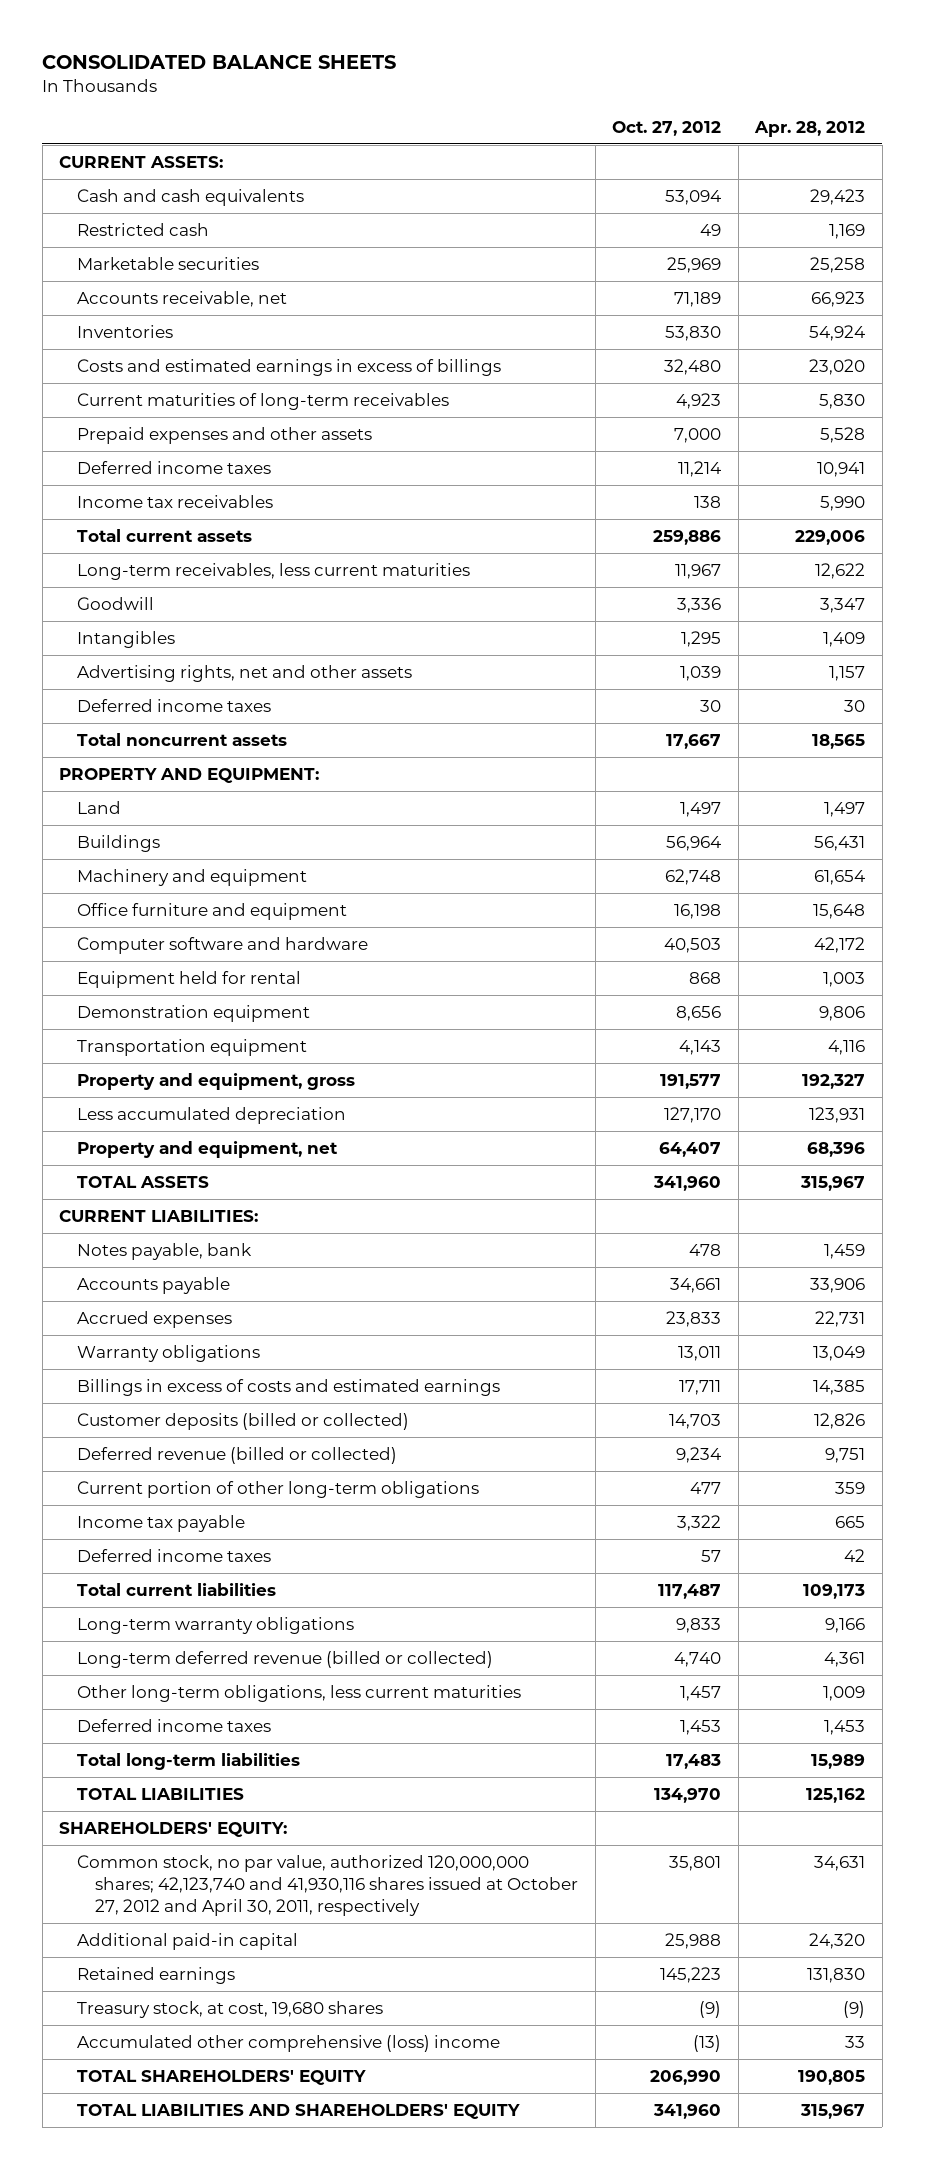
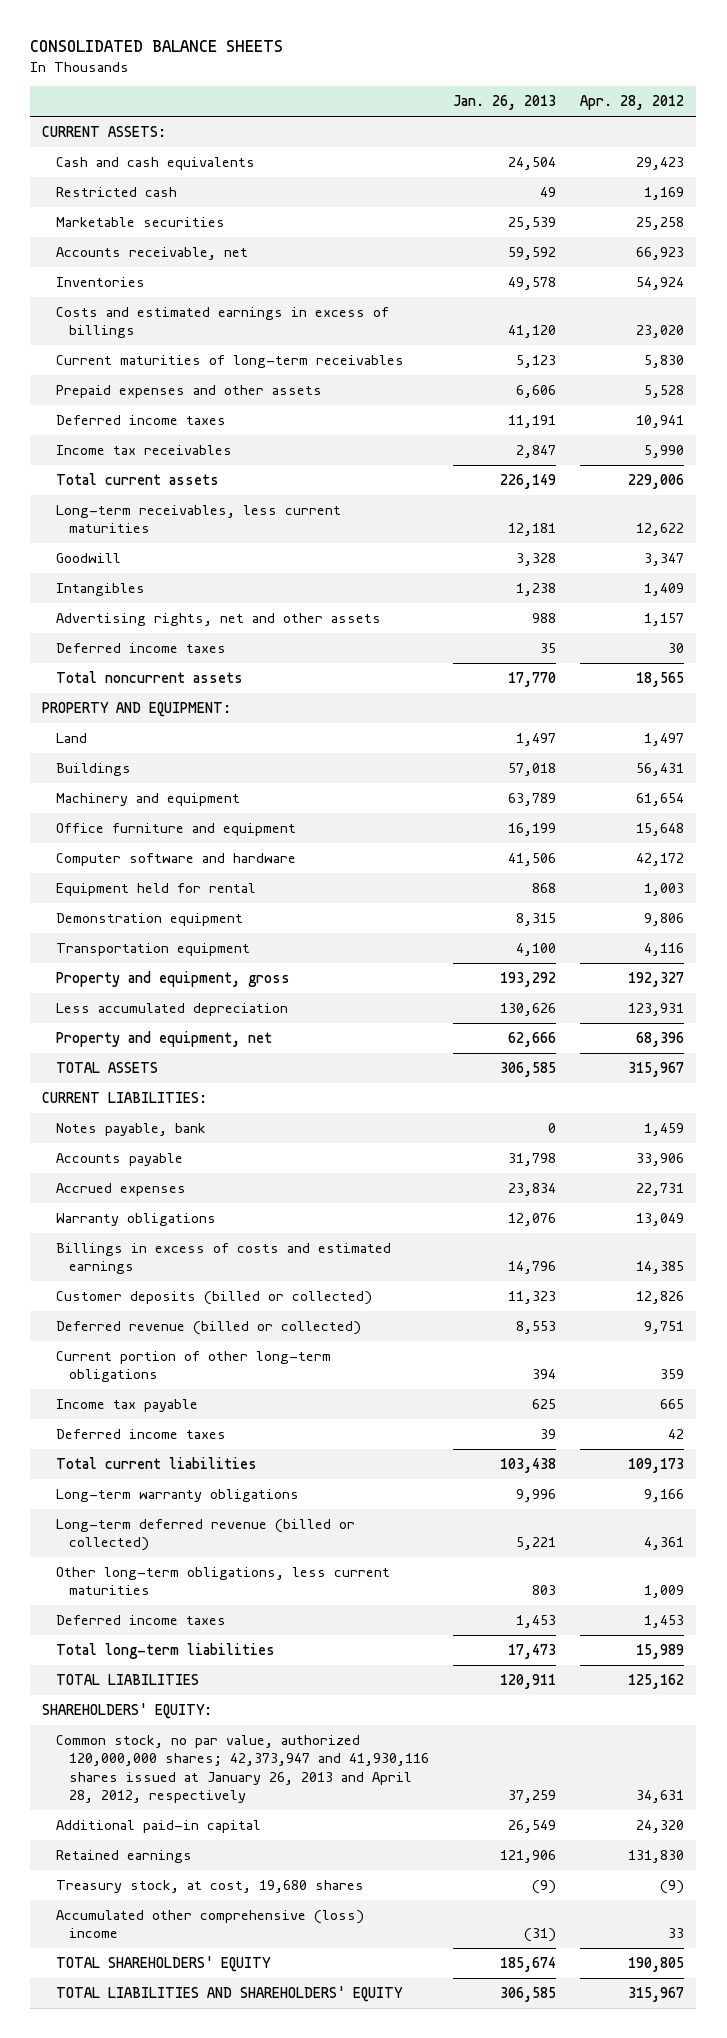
- | Oct. 27, 2012 | Apr. 28, 2012
+ | Jan. 26, 2013 | Apr. 28, 2012
- Common stock, no par value, authorized 120,000,000 shares; 42,123,740 and 41,930,116 shares issued at October 27, 2012 and April 30, 2011, respectively | 35,801 | 34,631
+ Common stock, no par value, authorized 120,000,000 shares; 42,373,947 and 41,930,116 shares issued at January 26, 2013 and April 28, 2012, respectively | 37,259 | 34,631

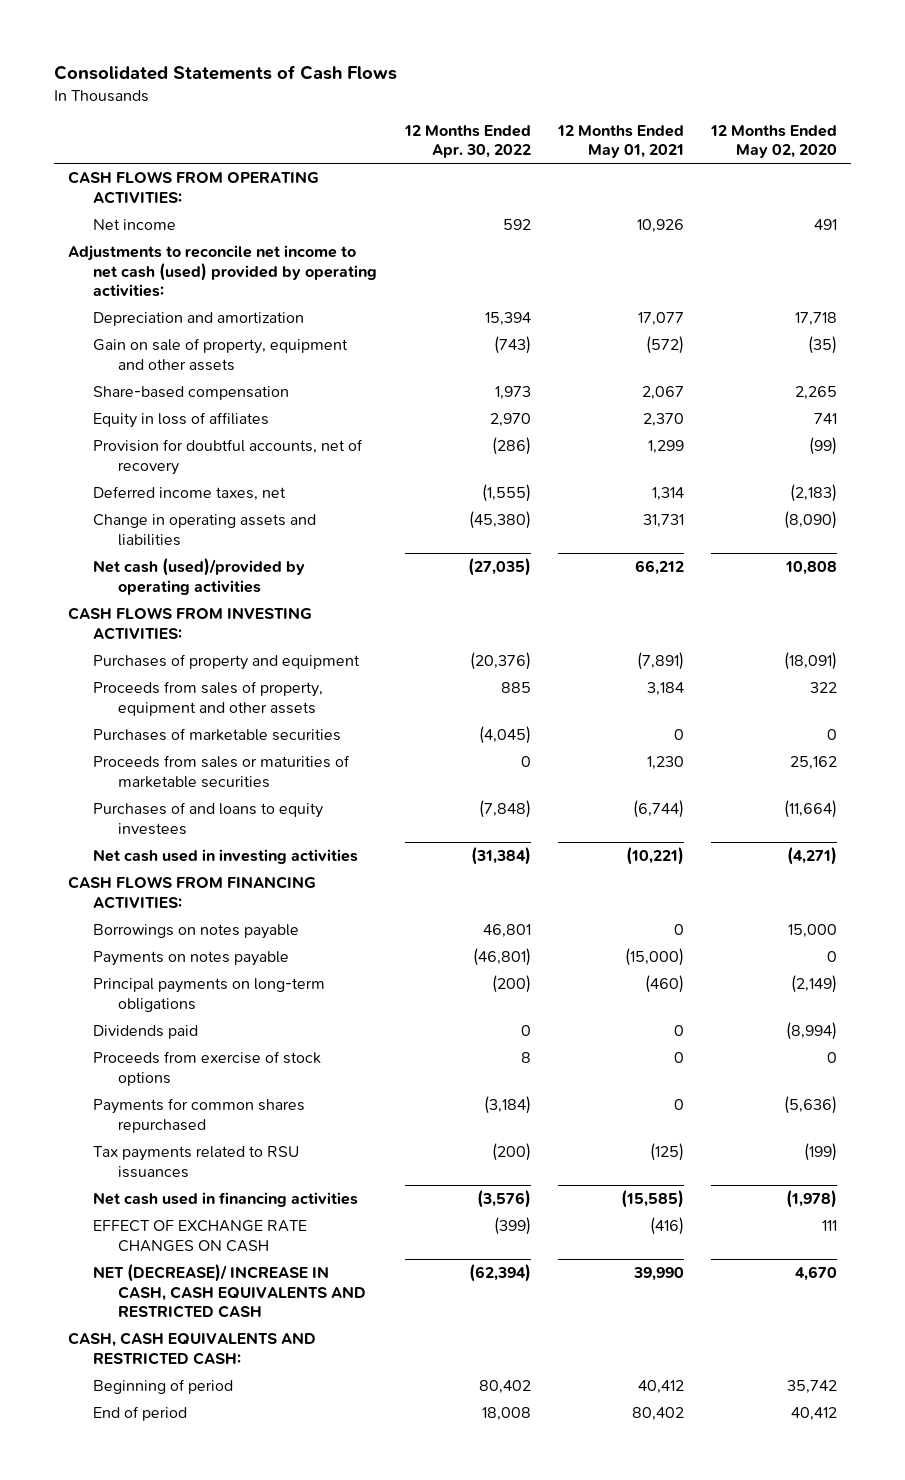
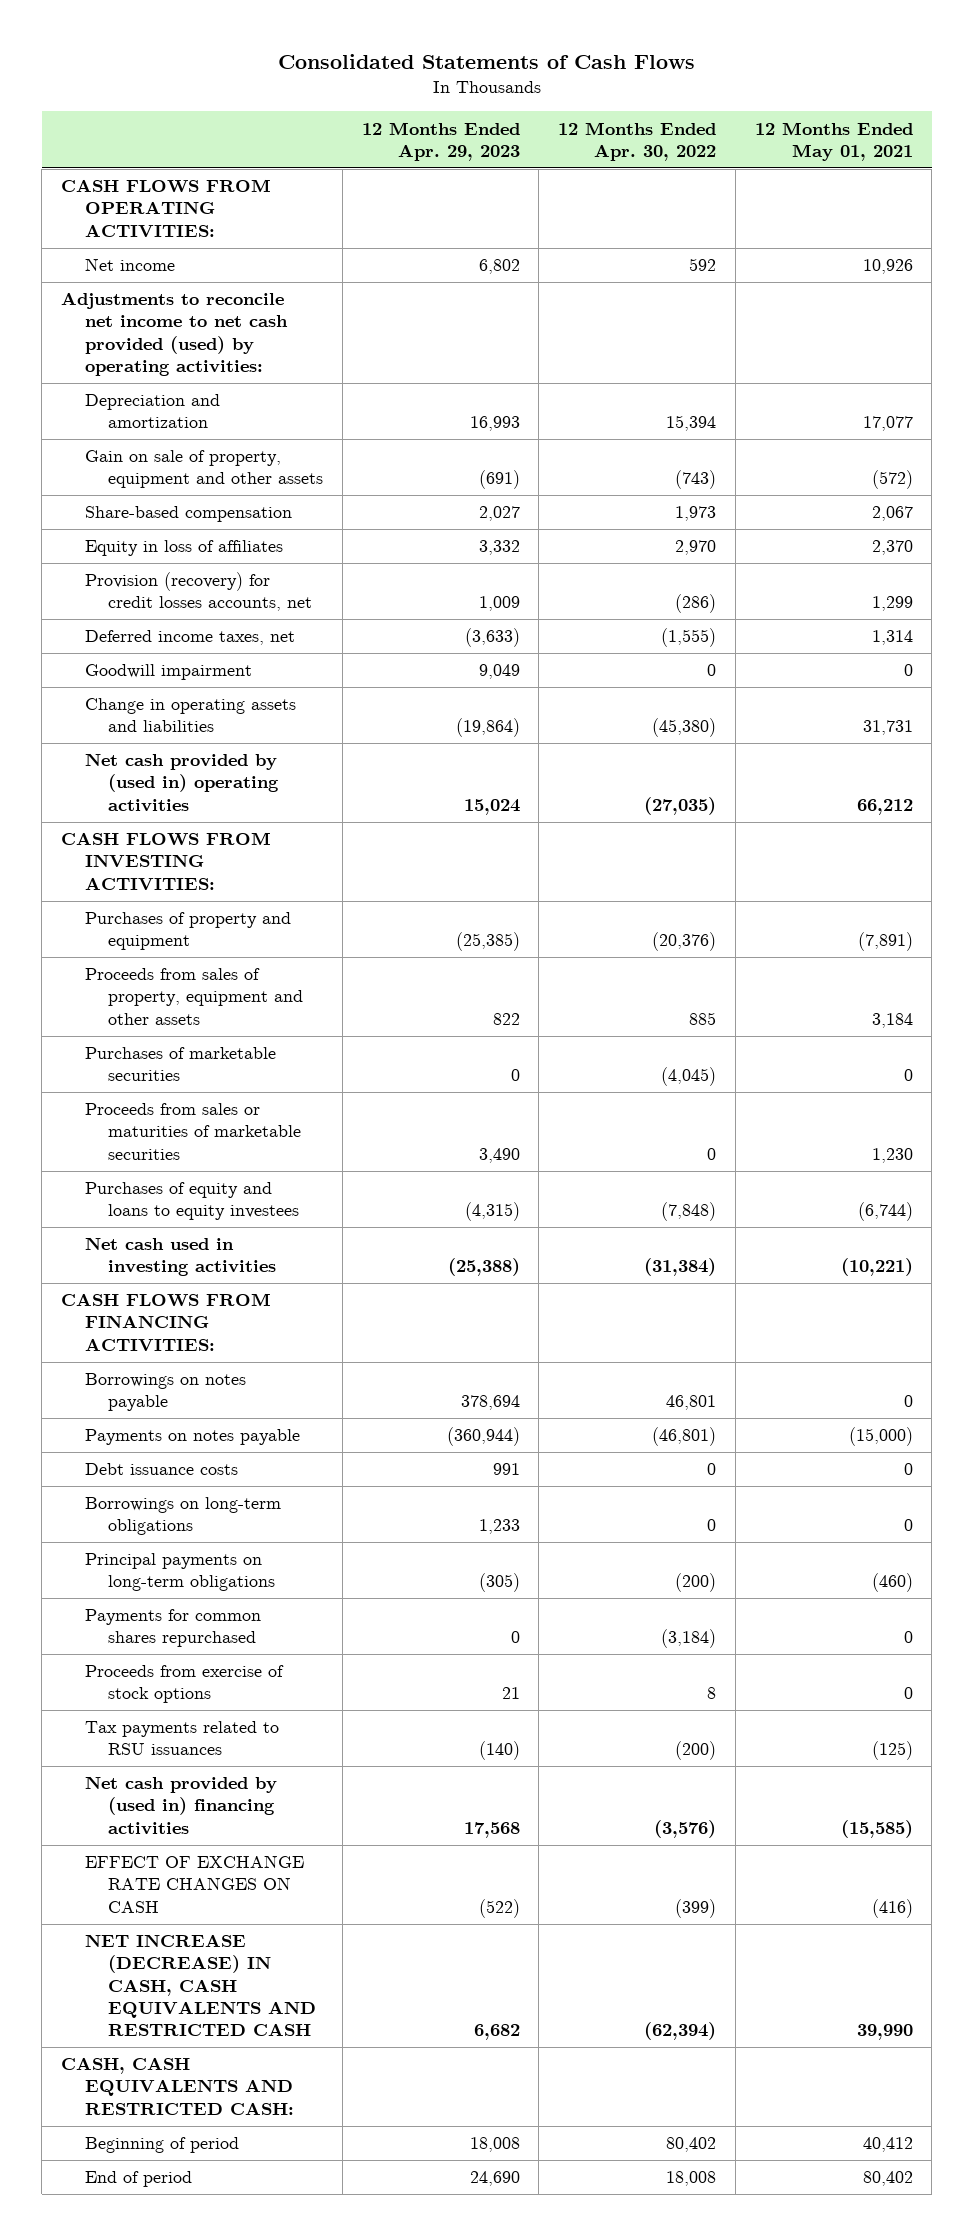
- | 12 Months Ended Apr. 30, 2022 | 12 Months Ended May 01, 2021 | 12 Months Ended May 02, 2020
+ | 12 Months Ended Apr. 29, 2023 | 12 Months Ended Apr. 30, 2022 | 12 Months Ended May 01, 2021
- Adjustments to reconcile net income to net cash (used) provided by operating activities:
+ Adjustments to reconcile net income to net cash provided (used) by operating activities:
- Provision for doubtful accounts, net of recovery | (286) | 1,299 | (99)
+ Provision (recovery) for credit losses accounts, net | 1,009 | (286) | 1,299
+ Goodwill impairment | 9,049 | 0 | 0
- Net cash (used)/provided by operating activities | (27,035) | 66,212 | 10,808
+ Net cash provided by (used in) operating activities | 15,024 | (27,035) | 66,212
- Purchases of and loans to equity investees | (7,848) | (6,744) | (11,664)
+ Purchases of equity and loans to equity investees | (4,315) | (7,848) | (6,744)
+ Debt issuance costs | 991 | 0 | 0
+ Borrowings on long-term obligations | 1,233 | 0 | 0
- Dividends paid | 0 | 0 | (8,994)
moved down: Proceeds from exercise of stock options | 21 | 8 | 0
- Net cash used in financing activities | (3,576) | (15,585) | (1,978)
+ Net cash provided by (used in) financing activities | 17,568 | (3,576) | (15,585)
- NET (DECREASE)/ INCREASE IN CASH, CASH EQUIVALENTS AND RESTRICTED CASH | (62,394) | 39,990 | 4,670
+ NET INCREASE (DECREASE) IN CASH, CASH EQUIVALENTS AND RESTRICTED CASH | 6,682 | (62,394) | 39,990

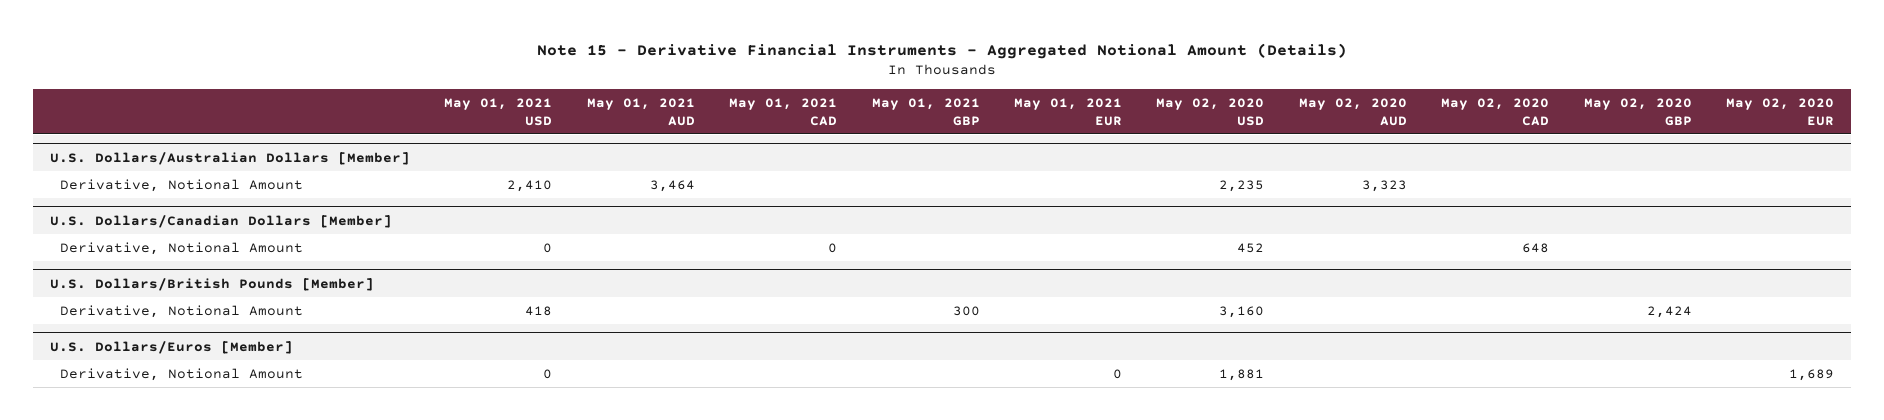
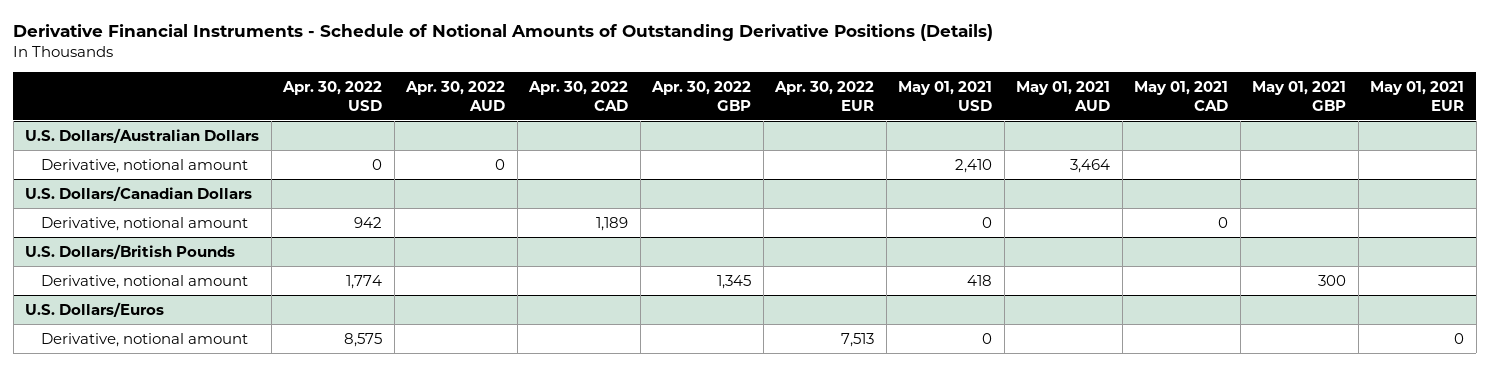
- Note 15 - Derivative Financial Instruments - Aggregated Notional Amount (Details)
+ Derivative Financial Instruments - Schedule of Notional Amounts of Outstanding Derivative Positions (Details)
- | May 01, 2021 USD | May 01, 2021 AUD | May 01, 2021 CAD | May 01, 2021 GBP | May 01, 2021 EUR | May 02, 2020 USD | May 02, 2020 AUD | May 02, 2020 CAD | May 02, 2020 GBP | May 02, 2020 EUR
+ | Apr. 30, 2022 USD | Apr. 30, 2022 AUD | Apr. 30, 2022 CAD | Apr. 30, 2022 GBP | Apr. 30, 2022 EUR | May 01, 2021 USD | May 01, 2021 AUD | May 01, 2021 CAD | May 01, 2021 GBP | May 01, 2021 EUR
- U.S. Dollars/Australian Dollars [Member]
- Derivative, Notional Amount | 2,410 | 3,464 | | | | 2,235 | 3,323 | | |
- U.S. Dollars/Canadian Dollars [Member]
- Derivative, Notional Amount | 0 | | 0 | | | 452 | | 648 | |
- U.S. Dollars/British Pounds [Member]
- Derivative, Notional Amount | 418 | | | 300 | | 3,160 | | | 2,424 |
- U.S. Dollars/Euros [Member]
- Derivative, Notional Amount | 0 | | | | 0 | 1,881 | | | | 1,689
+ U.S. Dollars/Australian Dollars
+ Derivative, notional amount | 0 | 0 | | | | 2,410 | 3,464 | | |
+ U.S. Dollars/Canadian Dollars
+ Derivative, notional amount | 942 | | 1,189 | | | 0 | | 0 | |
+ U.S. Dollars/British Pounds
+ Derivative, notional amount | 1,774 | | | 1,345 | | 418 | | | 300 |
+ U.S. Dollars/Euros
+ Derivative, notional amount | 8,575 | | | | 7,513 | 0 | | | | 0

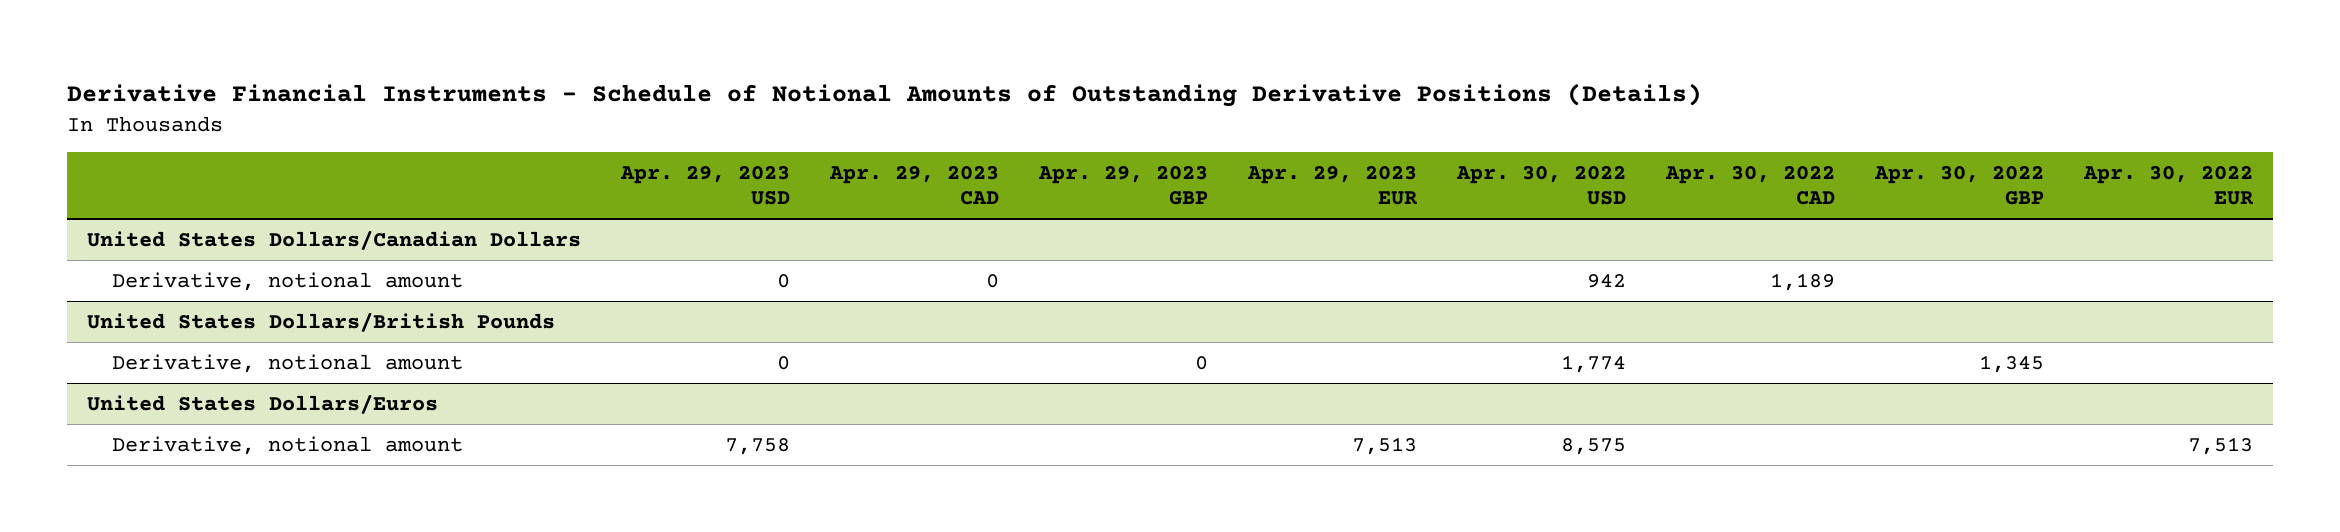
- | Apr. 30, 2022 USD | Apr. 30, 2022 AUD | Apr. 30, 2022 CAD | Apr. 30, 2022 GBP | Apr. 30, 2022 EUR | May 01, 2021 USD | May 01, 2021 AUD | May 01, 2021 CAD | May 01, 2021 GBP | May 01, 2021 EUR
+ | Apr. 29, 2023 USD | Apr. 29, 2023 CAD | Apr. 29, 2023 GBP | Apr. 29, 2023 EUR | Apr. 30, 2022 USD | Apr. 30, 2022 CAD | Apr. 30, 2022 GBP | Apr. 30, 2022 EUR
- U.S. Dollars/Australian Dollars
- Derivative, notional amount | 0 | 0 | | | | 2,410 | 3,464 | | |
- U.S. Dollars/Canadian Dollars
+ United States Dollars/Canadian Dollars
- U.S. Dollars/British Pounds
+ United States Dollars/British Pounds
- U.S. Dollars/Euros
+ United States Dollars/Euros

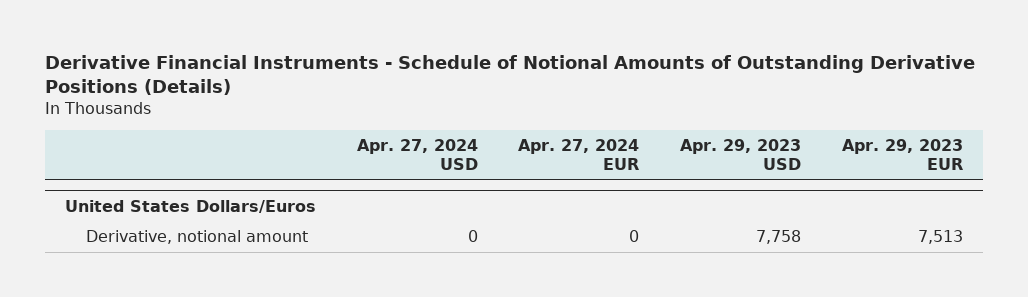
- | Apr. 29, 2023 USD | Apr. 29, 2023 CAD | Apr. 29, 2023 GBP | Apr. 29, 2023 EUR | Apr. 30, 2022 USD | Apr. 30, 2022 CAD | Apr. 30, 2022 GBP | Apr. 30, 2022 EUR
+ | Apr. 27, 2024 USD | Apr. 27, 2024 EUR | Apr. 29, 2023 USD | Apr. 29, 2023 EUR
- United States Dollars/Canadian Dollars
- Derivative, notional amount | 0 | 0 | | | 942 | 1,189 | |
- United States Dollars/British Pounds
- Derivative, notional amount | 0 | | 0 | | 1,774 | | 1,345 |

